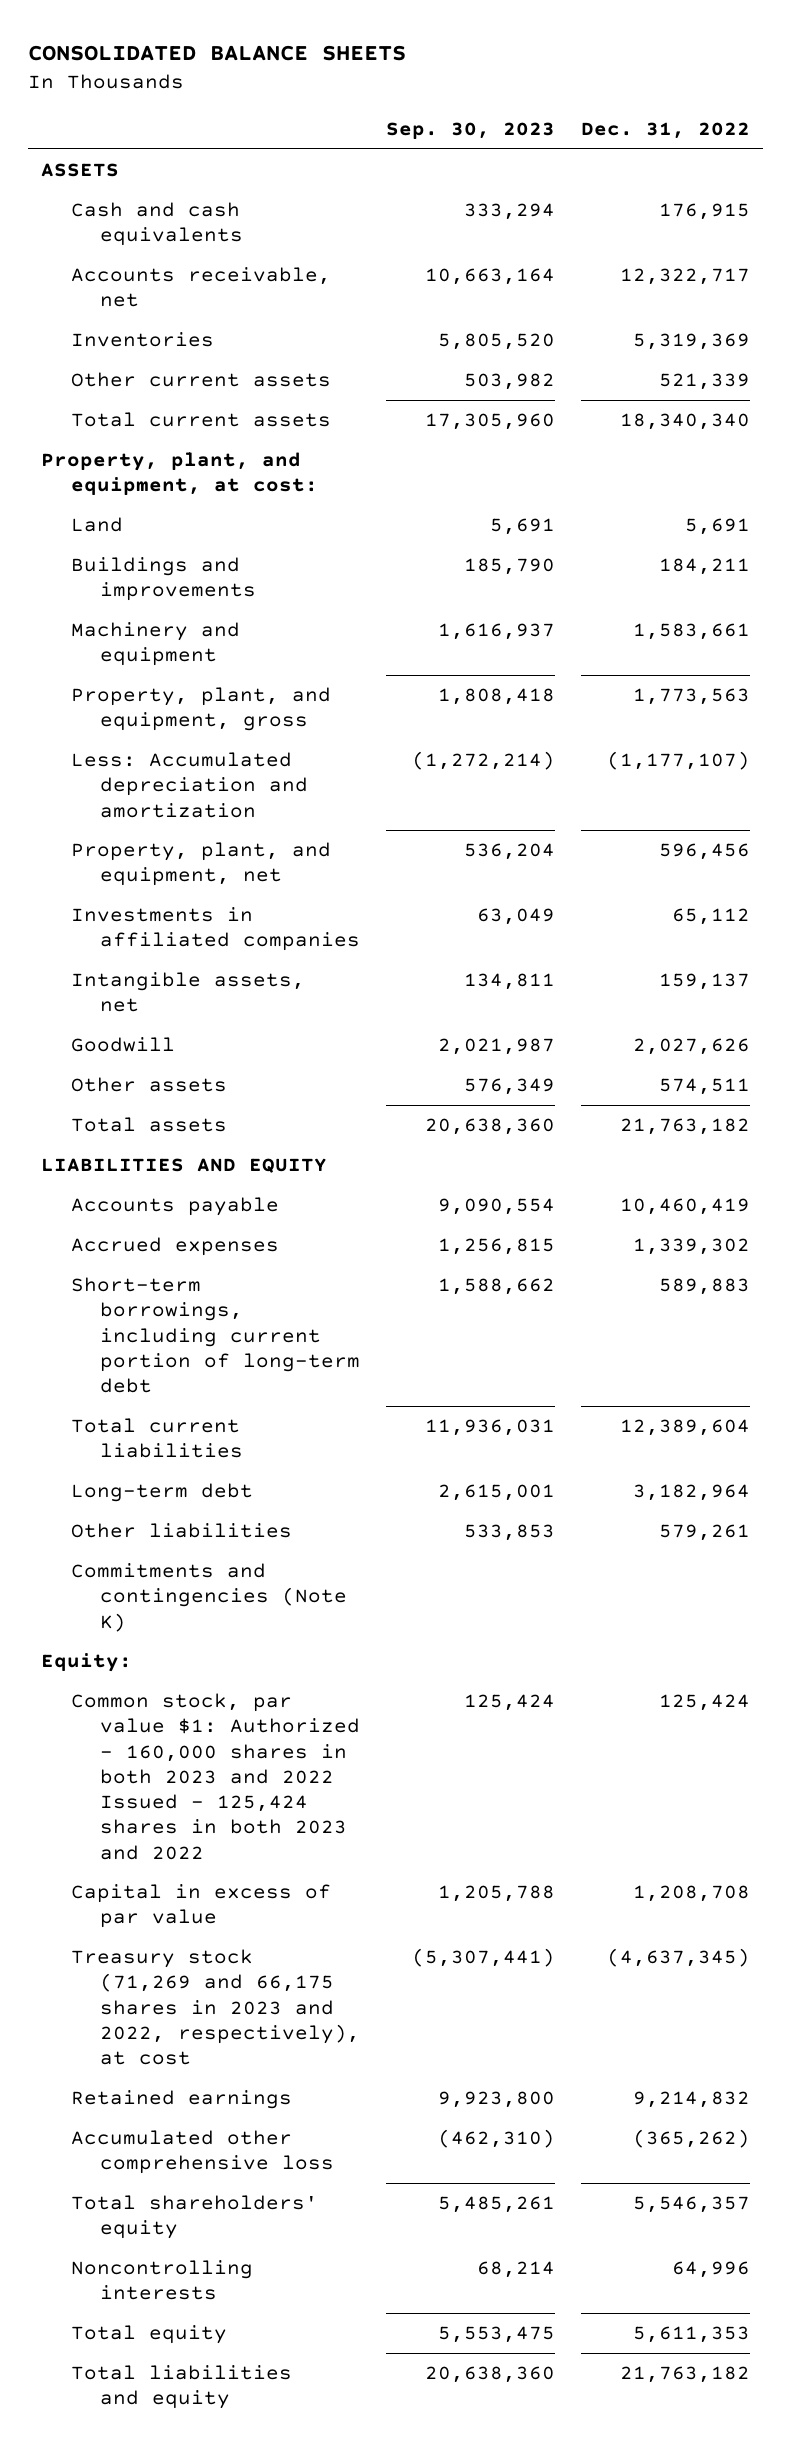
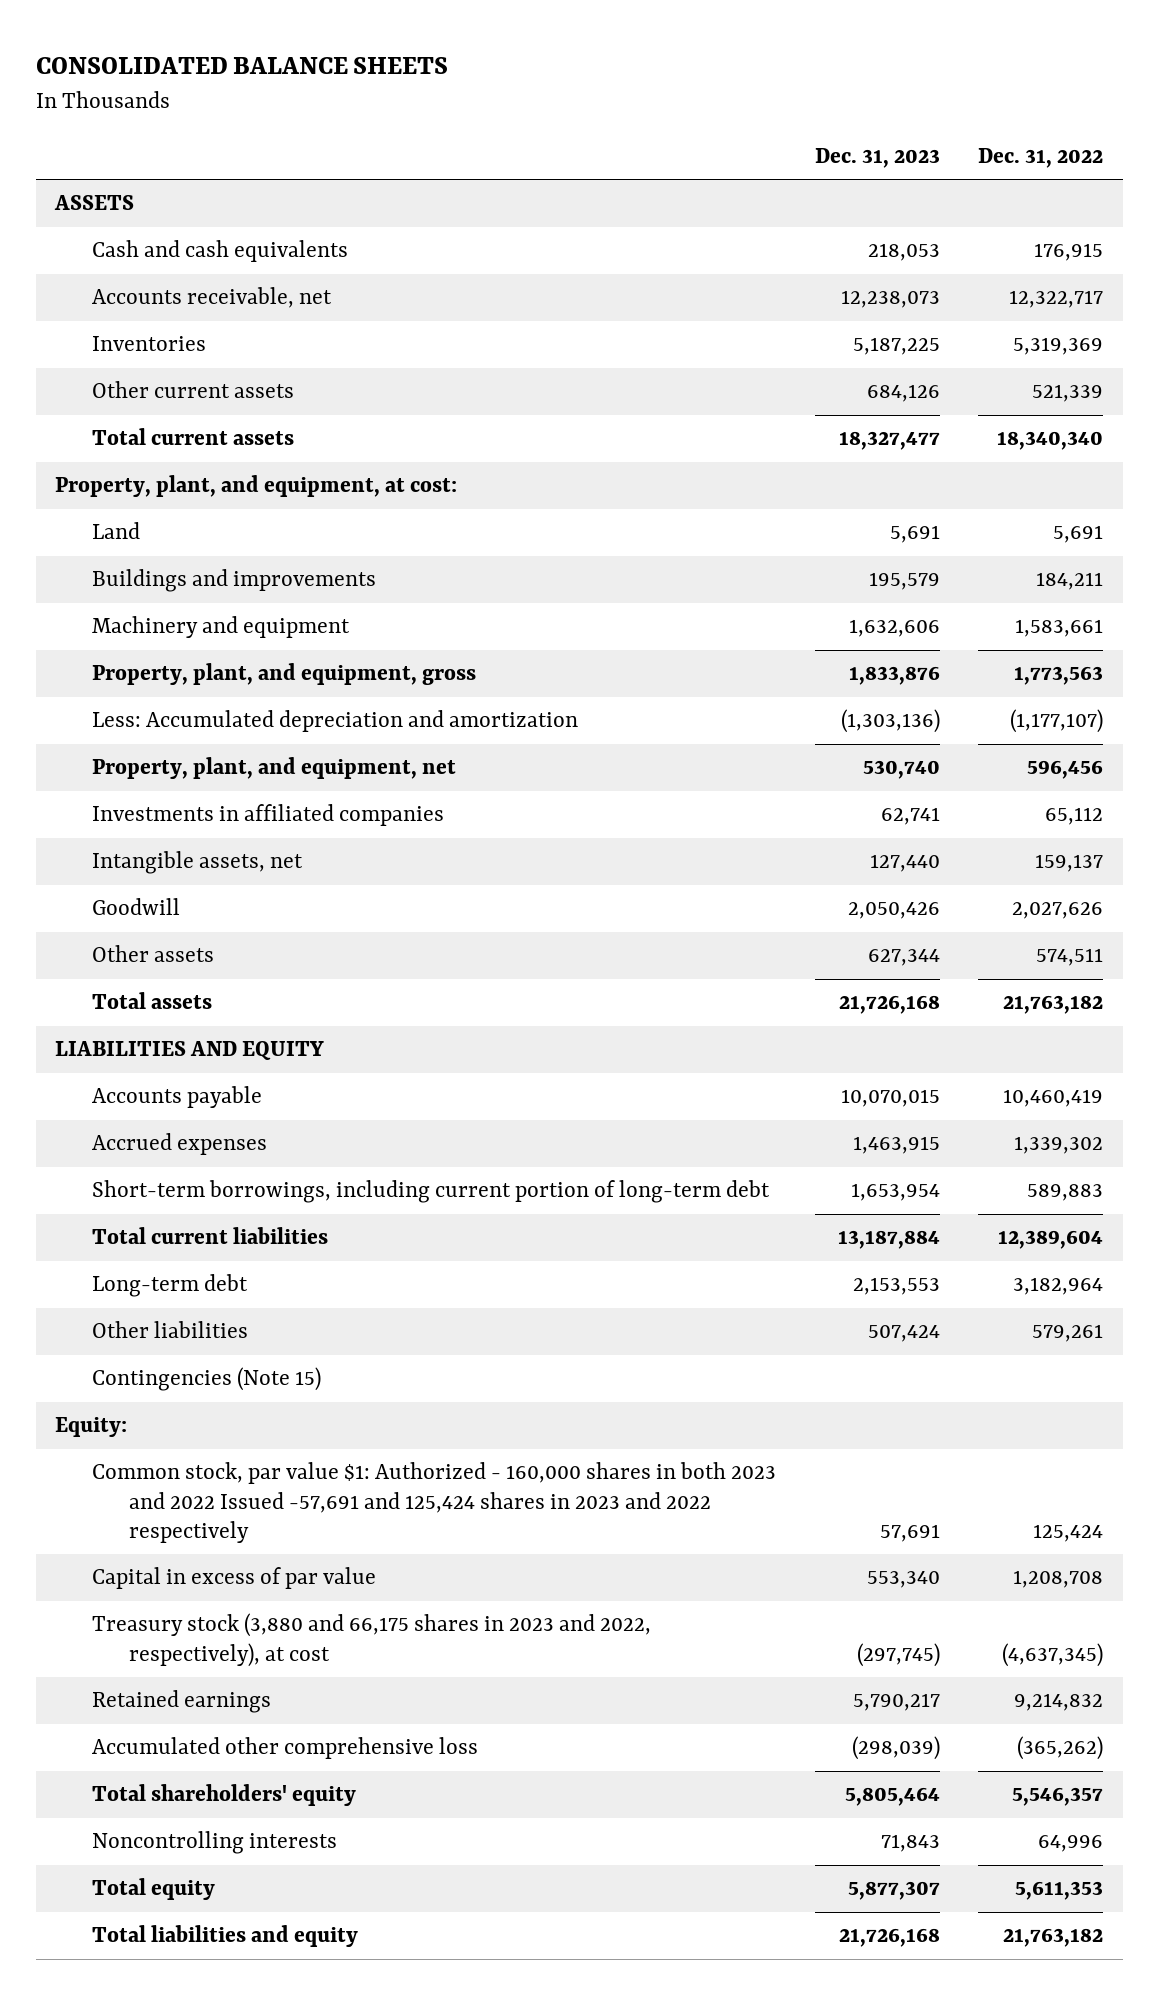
- | Sep. 30, 2023 | Dec. 31, 2022
+ | Dec. 31, 2023 | Dec. 31, 2022
- Commitments and contingencies (Note K)
+ Contingencies (Note 15)
- Common stock, par value $1: Authorized - 160,000 shares in both 2023 and 2022 Issued - 125,424 shares in both 2023 and 2022 | 125,424 | 125,424
+ Common stock, par value $1: Authorized - 160,000 shares in both 2023 and 2022 Issued -57,691 and 125,424 shares in 2023 and 2022 respectively | 57,691 | 125,424
- Treasury stock (71,269 and 66,175 shares in 2023 and 2022, respectively), at cost | (5,307,441) | (4,637,345)
+ Treasury stock (3,880 and 66,175 shares in 2023 and 2022, respectively), at cost | (297,745) | (4,637,345)

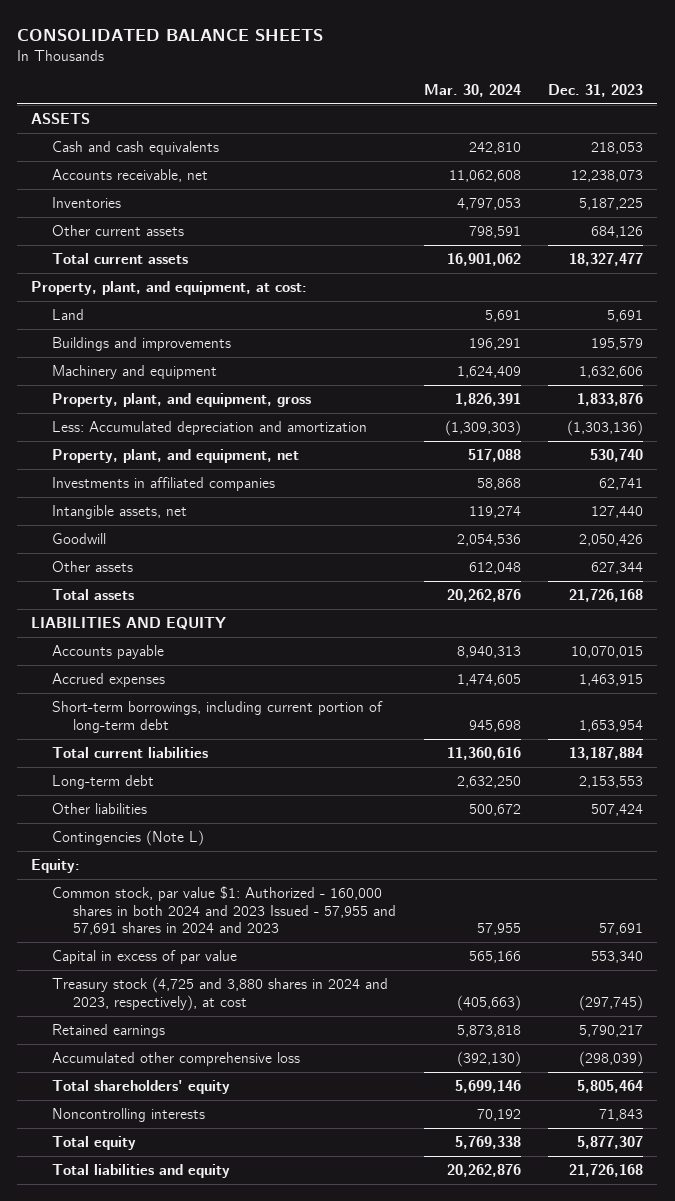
- | Dec. 31, 2023 | Dec. 31, 2022
+ | Mar. 30, 2024 | Dec. 31, 2023
- Contingencies (Note 15)
+ Contingencies (Note L)
- Common stock, par value $1: Authorized - 160,000 shares in both 2023 and 2022 Issued -57,691 and 125,424 shares in 2023 and 2022 respectively | 57,691 | 125,424
+ Common stock, par value $1: Authorized - 160,000 shares in both 2024 and 2023 Issued - 57,955 and 57,691 shares in 2024 and 2023 | 57,955 | 57,691
- Treasury stock (3,880 and 66,175 shares in 2023 and 2022, respectively), at cost | (297,745) | (4,637,345)
+ Treasury stock (4,725 and 3,880 shares in 2024 and 2023, respectively), at cost | (405,663) | (297,745)

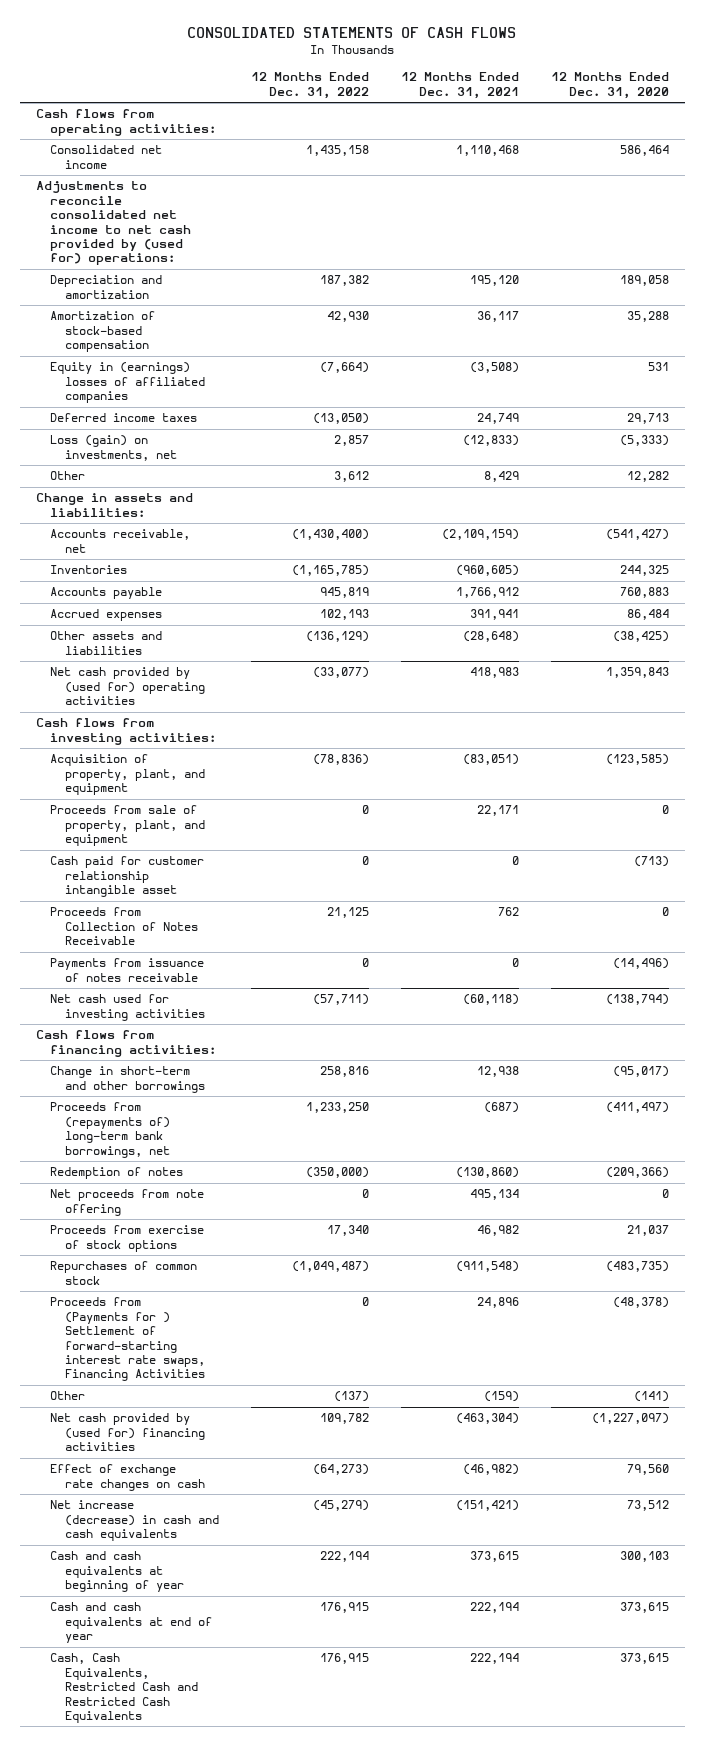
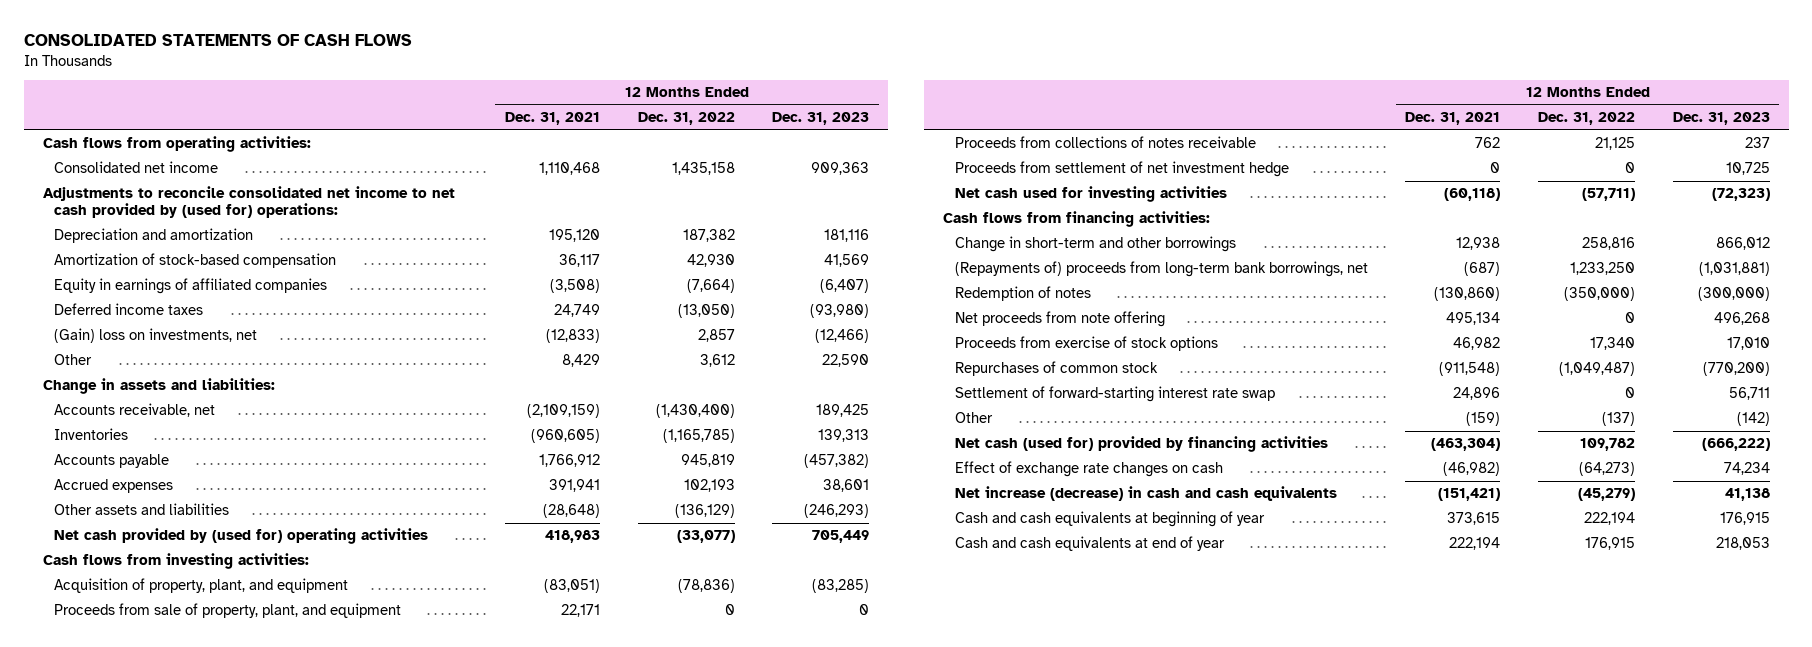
- | 12 Months Ended Dec. 31, 2022 | 12 Months Ended Dec. 31, 2021 | 12 Months Ended Dec. 31, 2020
+ | 12 Months Ended Dec. 31, 2021 | 12 Months Ended Dec. 31, 2022 | 12 Months Ended Dec. 31, 2023
- Equity in (earnings) losses of affiliated companies | (7,664) | (3,508) | 531
+ Equity in earnings of affiliated companies | (3,508) | (7,664) | (6,407)
- Loss (gain) on investments, net | 2,857 | (12,833) | (5,333)
+ (Gain) loss on investments, net | (12,833) | 2,857 | (12,466)
- Cash paid for customer relationship intangible asset | 0 | 0 | (713)
- Proceeds from Collection of Notes Receivable | 21,125 | 762 | 0
- Payments from issuance of notes receivable | 0 | 0 | (14,496)
+ Proceeds from collections of notes receivable | 762 | 21,125 | 237
+ Proceeds from settlement of net investment hedge | 0 | 0 | 10,725
- Proceeds from (repayments of) long-term bank borrowings, net | 1,233,250 | (687) | (411,497)
+ (Repayments of) proceeds from long-term bank borrowings, net | (687) | 1,233,250 | (1,031,881)
- Proceeds from (Payments for ) Settlement of forward-starting interest rate swaps, Financing Activities | 0 | 24,896 | (48,378)
+ Settlement of forward-starting interest rate swap | 24,896 | 0 | 56,711
- Net cash provided by (used for) financing activities | 109,782 | (463,304) | (1,227,097)
+ Net cash (used for) provided by financing activities | (463,304) | 109,782 | (666,222)
- Cash, Cash Equivalents, Restricted Cash and Restricted Cash Equivalents | 176,915 | 222,194 | 373,615

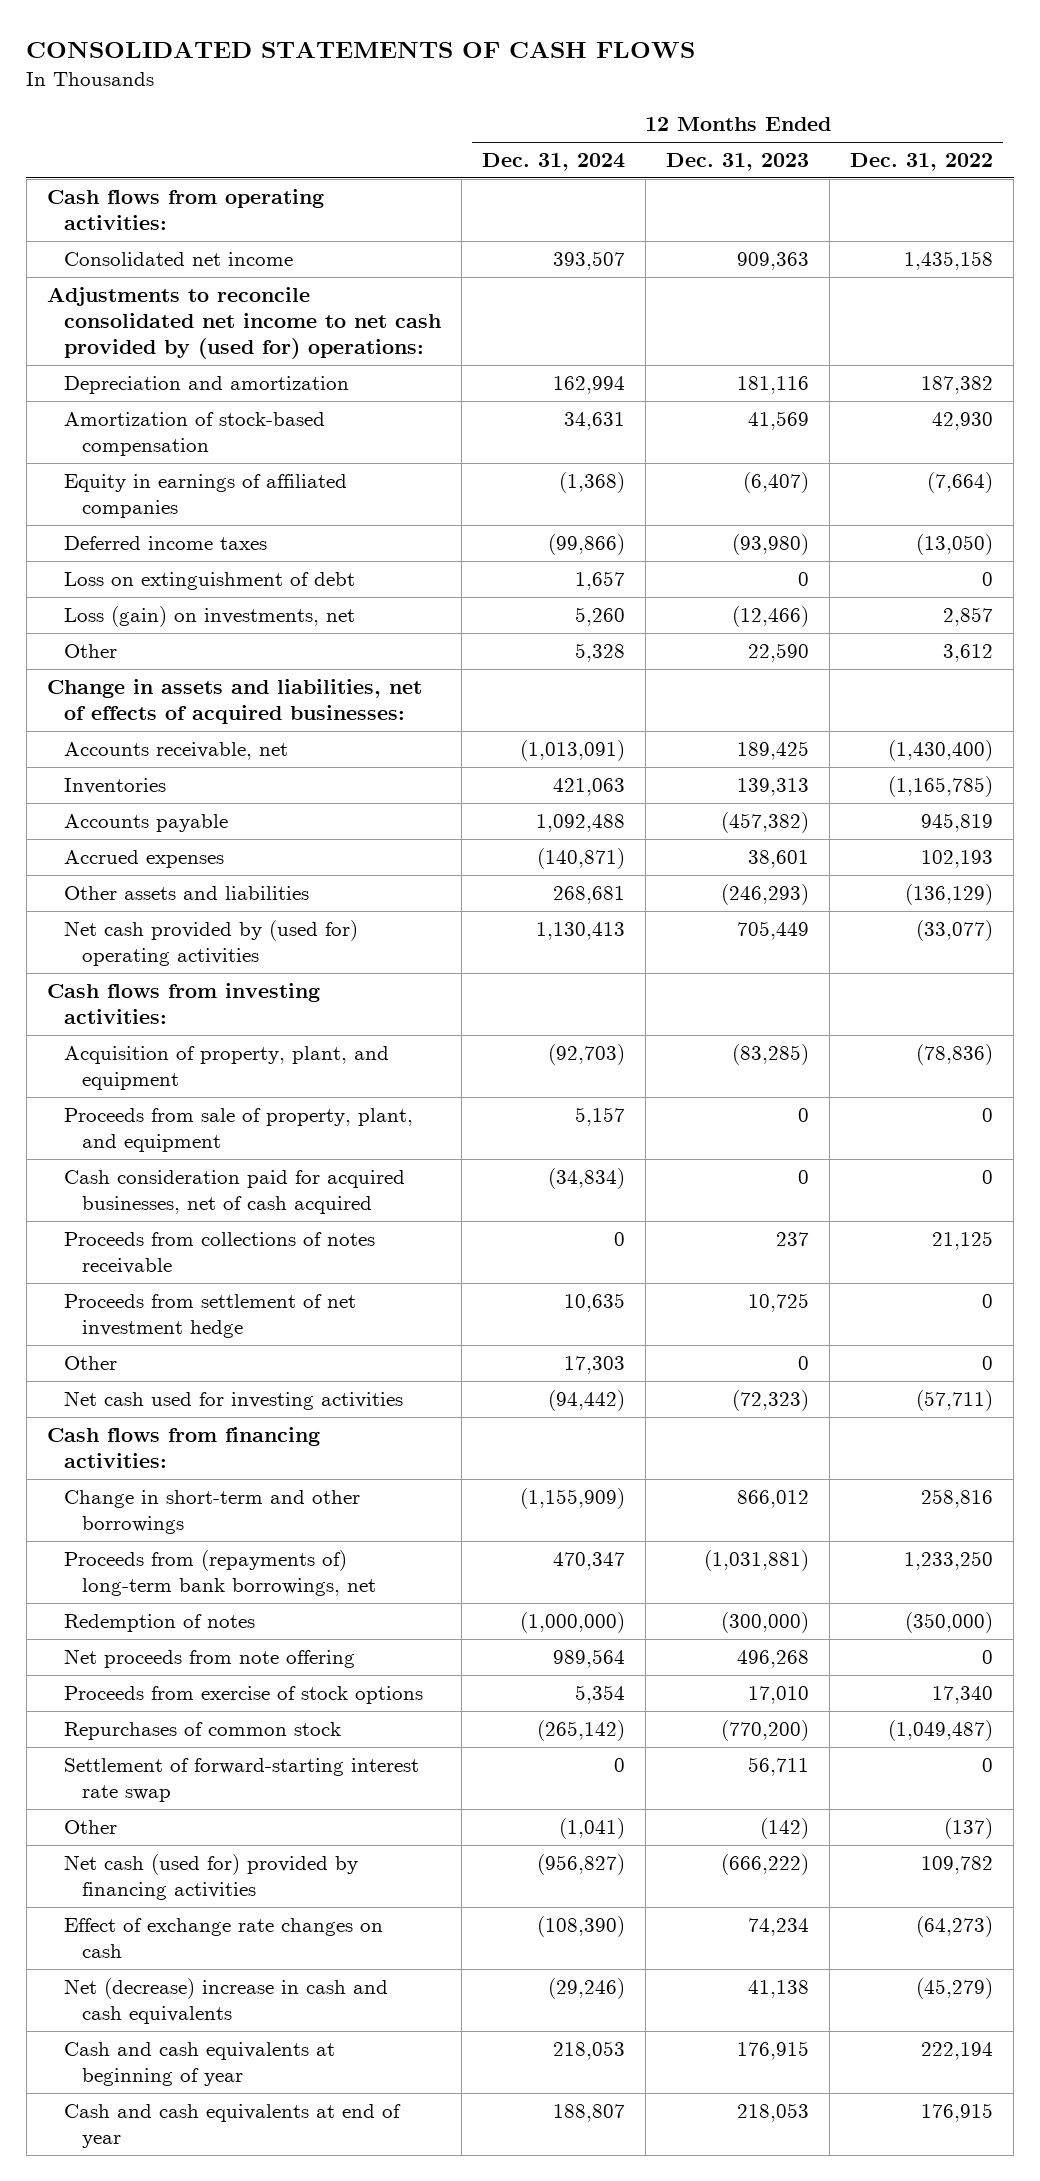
- | 12 Months Ended Dec. 31, 2021 | 12 Months Ended Dec. 31, 2022 | 12 Months Ended Dec. 31, 2023
+ | 12 Months Ended Dec. 31, 2024 | 12 Months Ended Dec. 31, 2023 | 12 Months Ended Dec. 31, 2022
- (Gain) loss on investments, net | (12,833) | 2,857 | (12,466)
+ Loss on extinguishment of debt | 1,657 | 0 | 0
+ Loss (gain) on investments, net | 5,260 | (12,466) | 2,857
- Change in assets and liabilities:
+ Change in assets and liabilities, net of effects of acquired businesses:
+ Cash consideration paid for acquired businesses, net of cash acquired | (34,834) | 0 | 0
+ Other | 17,303 | 0 | 0
- (Repayments of) proceeds from long-term bank borrowings, net | (687) | 1,233,250 | (1,031,881)
+ Proceeds from (repayments of) long-term bank borrowings, net | 470,347 | (1,031,881) | 1,233,250
- Net increase (decrease) in cash and cash equivalents | (151,421) | (45,279) | 41,138
+ Net (decrease) increase in cash and cash equivalents | (29,246) | 41,138 | (45,279)

